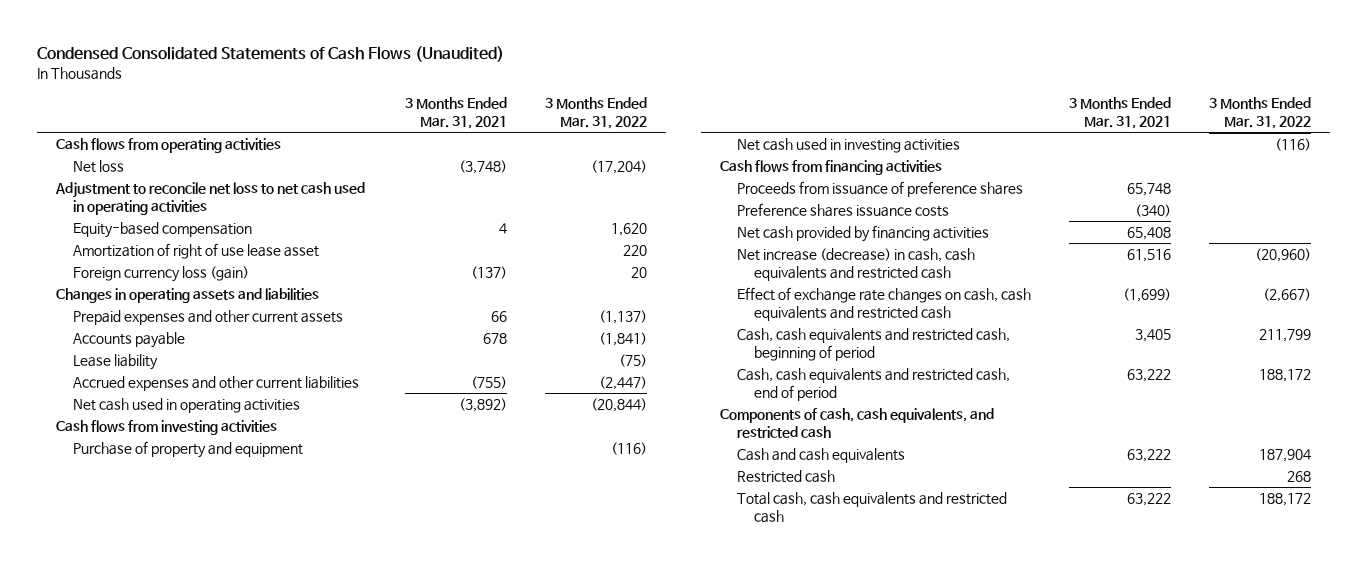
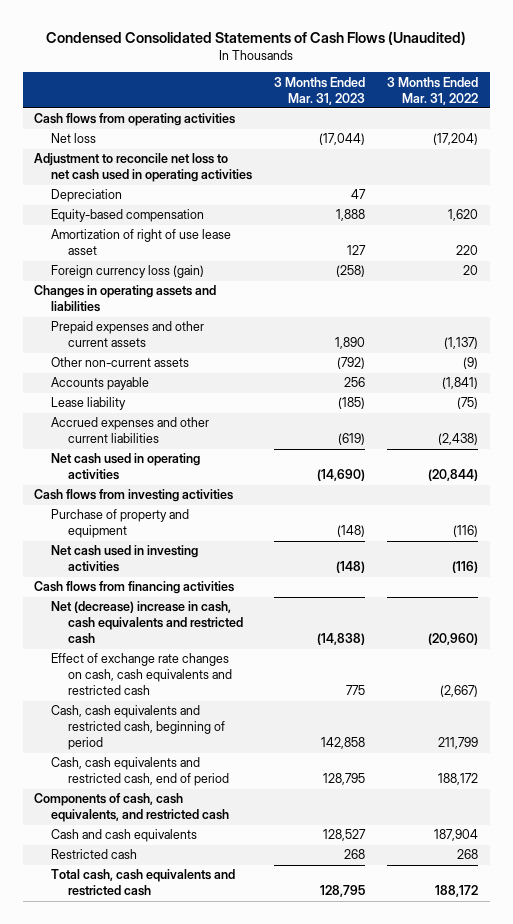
- | 3 Months Ended Mar. 31, 2021 | 3 Months Ended Mar. 31, 2022
+ | 3 Months Ended Mar. 31, 2023 | 3 Months Ended Mar. 31, 2022
+ Depreciation | 47 |
+ Other non-current assets | (792) | (9)
- Accrued expenses and other current liabilities | (755) | (2,447)
+ Accrued expenses and other current liabilities | (619) | (2,438)
- Proceeds from issuance of preference shares | 65,748 |
- Preference shares issuance costs | (340) |
- Net cash provided by financing activities | 65,408 |
- Net increase (decrease) in cash, cash equivalents and restricted cash | 61,516 | (20,960)
+ Net (decrease) increase in cash, cash equivalents and restricted cash | (14,838) | (20,960)

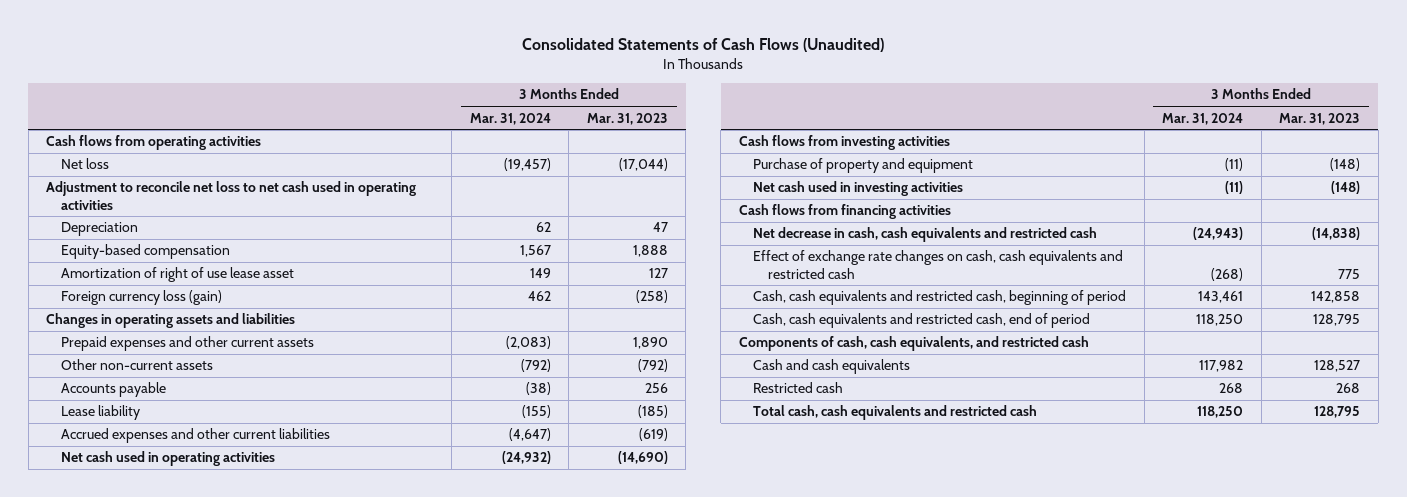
- Condensed Consolidated Statements of Cash Flows (Unaudited)
+ Consolidated Statements of Cash Flows (Unaudited)
- | 3 Months Ended Mar. 31, 2023 | 3 Months Ended Mar. 31, 2022
+ | 3 Months Ended Mar. 31, 2024 | 3 Months Ended Mar. 31, 2023
- Net (decrease) increase in cash, cash equivalents and restricted cash | (14,838) | (20,960)
+ Net decrease in cash, cash equivalents and restricted cash | (24,943) | (14,838)

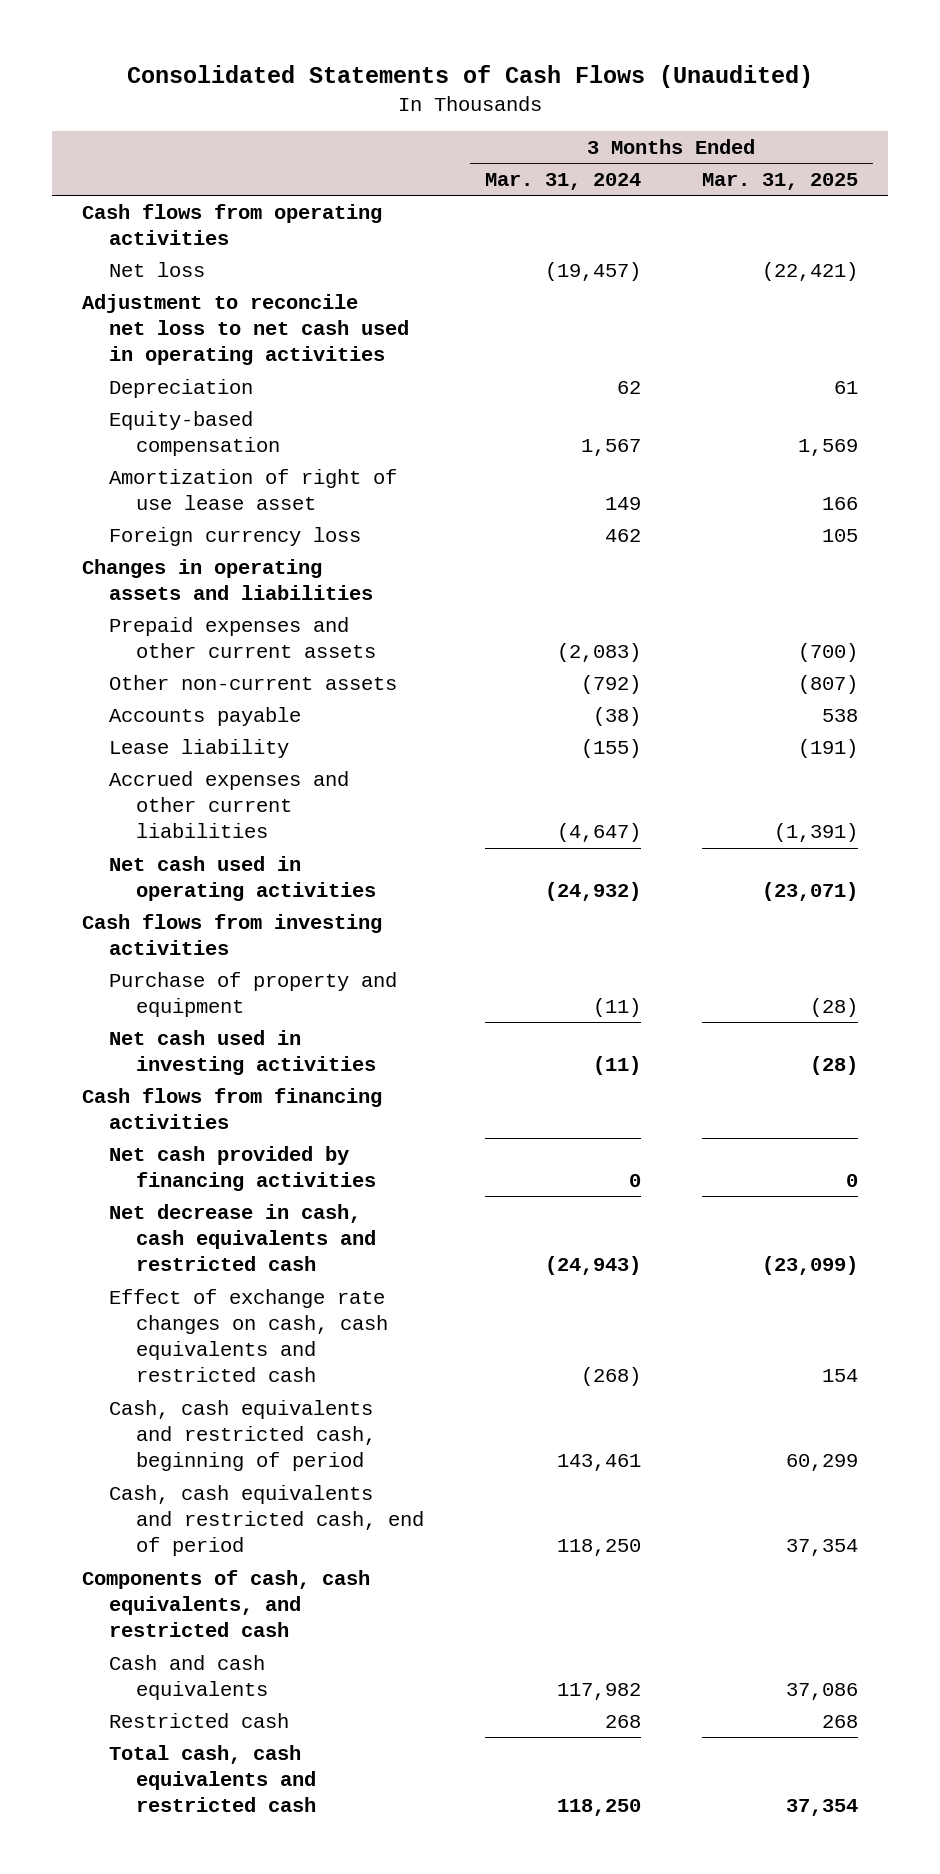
- | 3 Months Ended Mar. 31, 2024 | 3 Months Ended Mar. 31, 2023
+ | 3 Months Ended Mar. 31, 2024 | 3 Months Ended Mar. 31, 2025
- Foreign currency loss (gain) | 462 | (258)
+ Foreign currency loss | 462 | 105
+ Net cash provided by financing activities | 0 | 0

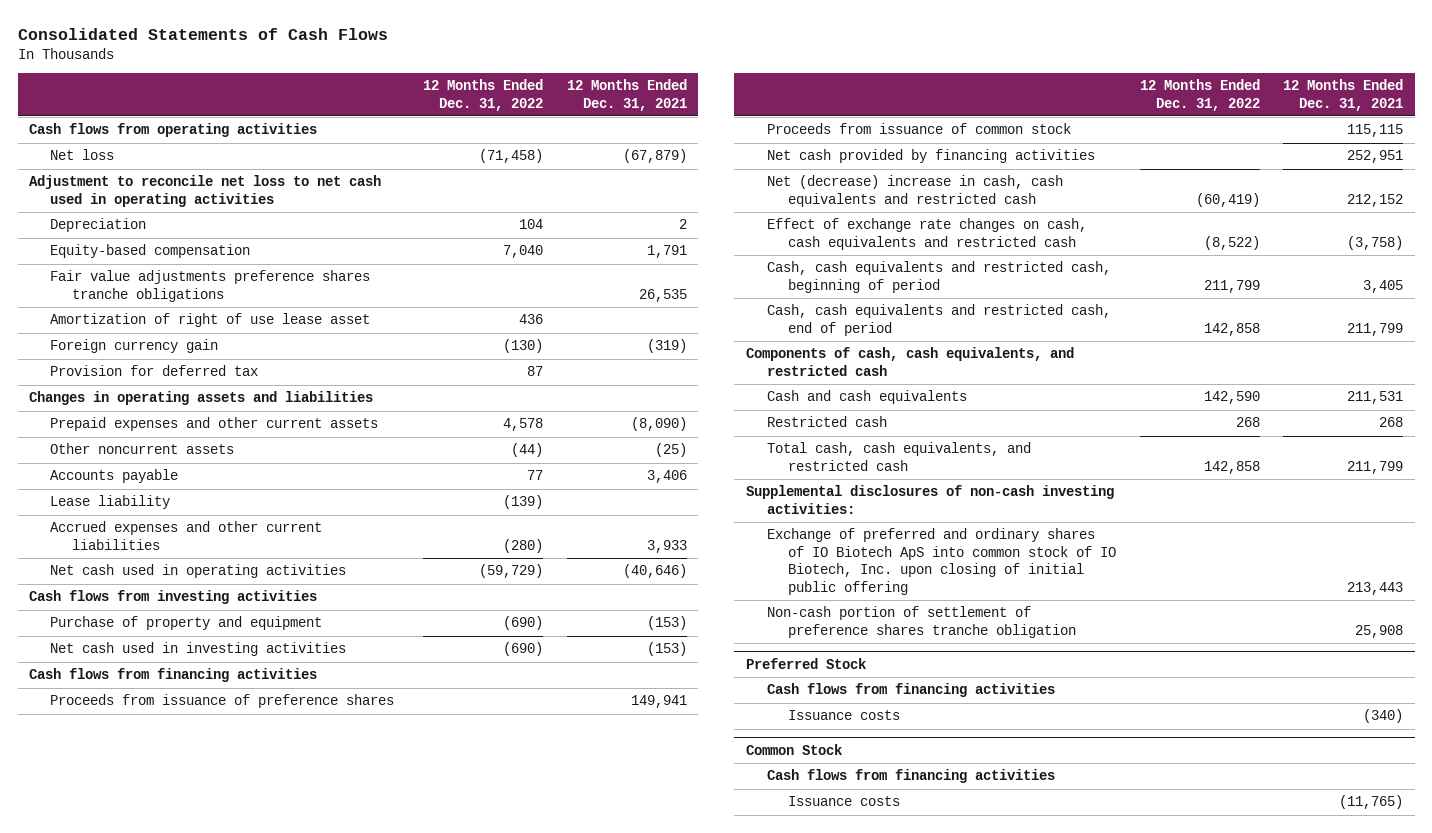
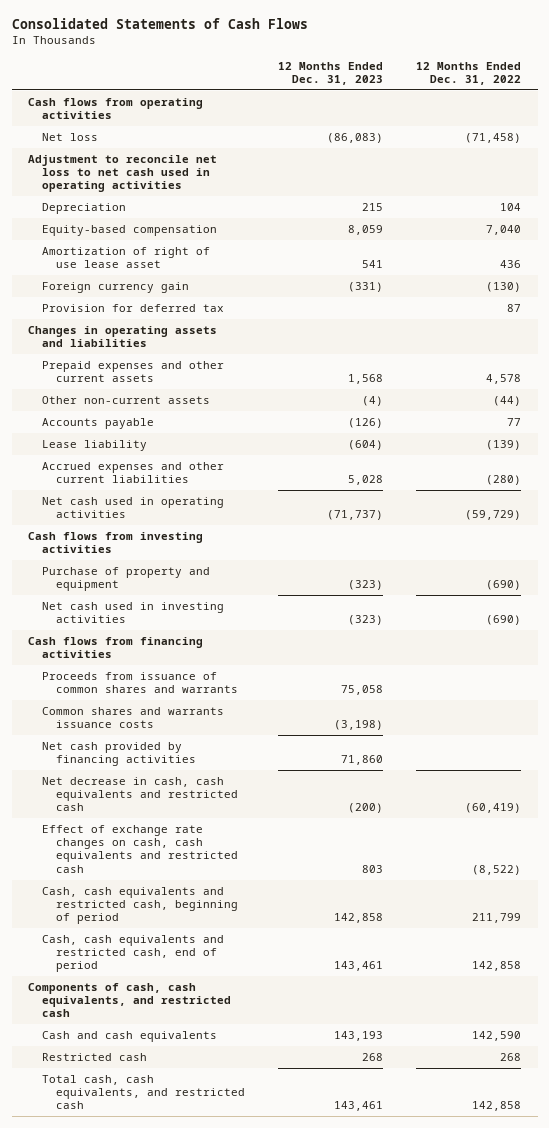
- | 12 Months Ended Dec. 31, 2022 | 12 Months Ended Dec. 31, 2021
+ | 12 Months Ended Dec. 31, 2023 | 12 Months Ended Dec. 31, 2022
- Fair value adjustments preference shares tranche obligations | | 26,535
- Other noncurrent assets | (44) | (25)
+ Other non-current assets | (4) | (44)
- Proceeds from issuance of preference shares | | 149,941
- Proceeds from issuance of common stock | | 115,115
+ Proceeds from issuance of common shares and warrants | 75,058 |
+ Common shares and warrants issuance costs | (3,198) |
- Net (decrease) increase in cash, cash equivalents and restricted cash | (60,419) | 212,152
+ Net decrease in cash, cash equivalents and restricted cash | (200) | (60,419)
- Supplemental disclosures of non-cash investing activities:
- Exchange of preferred and ordinary shares of IO Biotech ApS into common stock of IO Biotech, Inc. upon closing of initial public offering | | 213,443
- Non-cash portion of settlement of preference shares tranche obligation | | 25,908
- Preferred Stock
- Cash flows from financing activities
- Issuance costs | | (340)
- Common Stock
- Cash flows from financing activities
- Issuance costs | | (11,765)

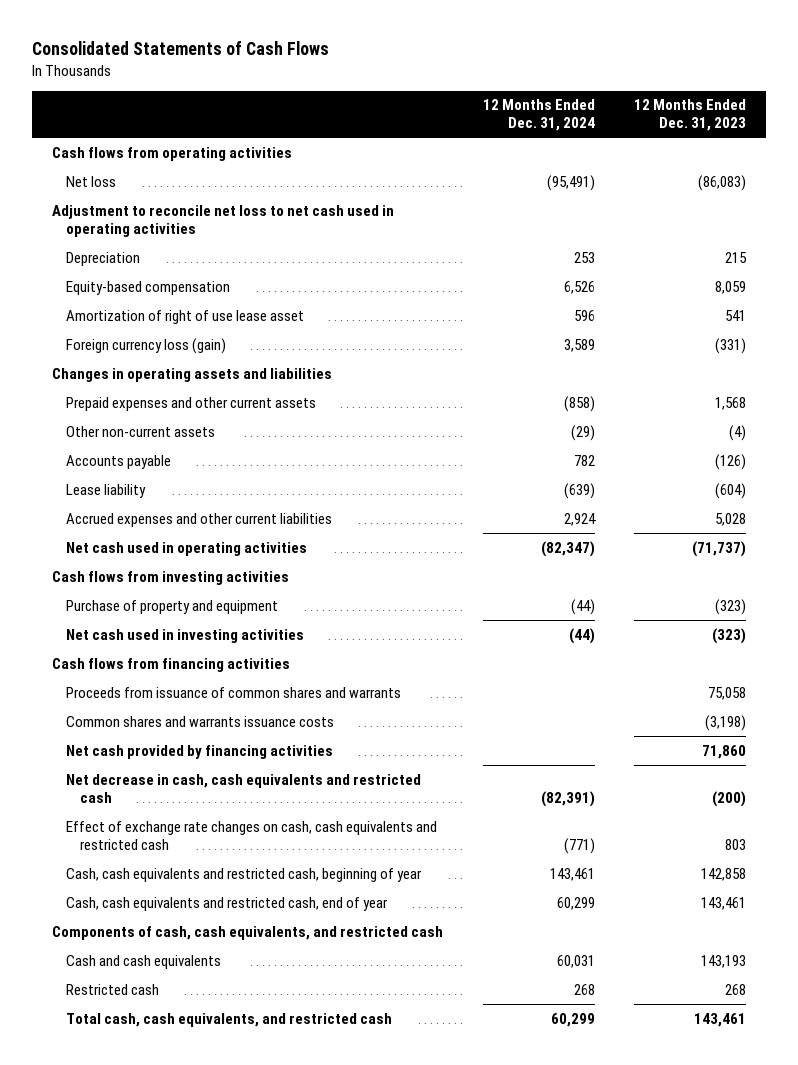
- | 12 Months Ended Dec. 31, 2023 | 12 Months Ended Dec. 31, 2022
+ | 12 Months Ended Dec. 31, 2024 | 12 Months Ended Dec. 31, 2023
- Foreign currency gain | (331) | (130)
- Provision for deferred tax | | 87
+ Foreign currency loss (gain) | 3,589 | (331)
- Cash, cash equivalents and restricted cash, beginning of period | 142,858 | 211,799
- Cash, cash equivalents and restricted cash, end of period | 143,461 | 142,858
+ Cash, cash equivalents and restricted cash, beginning of year | 143,461 | 142,858
+ Cash, cash equivalents and restricted cash, end of year | 60,299 | 143,461

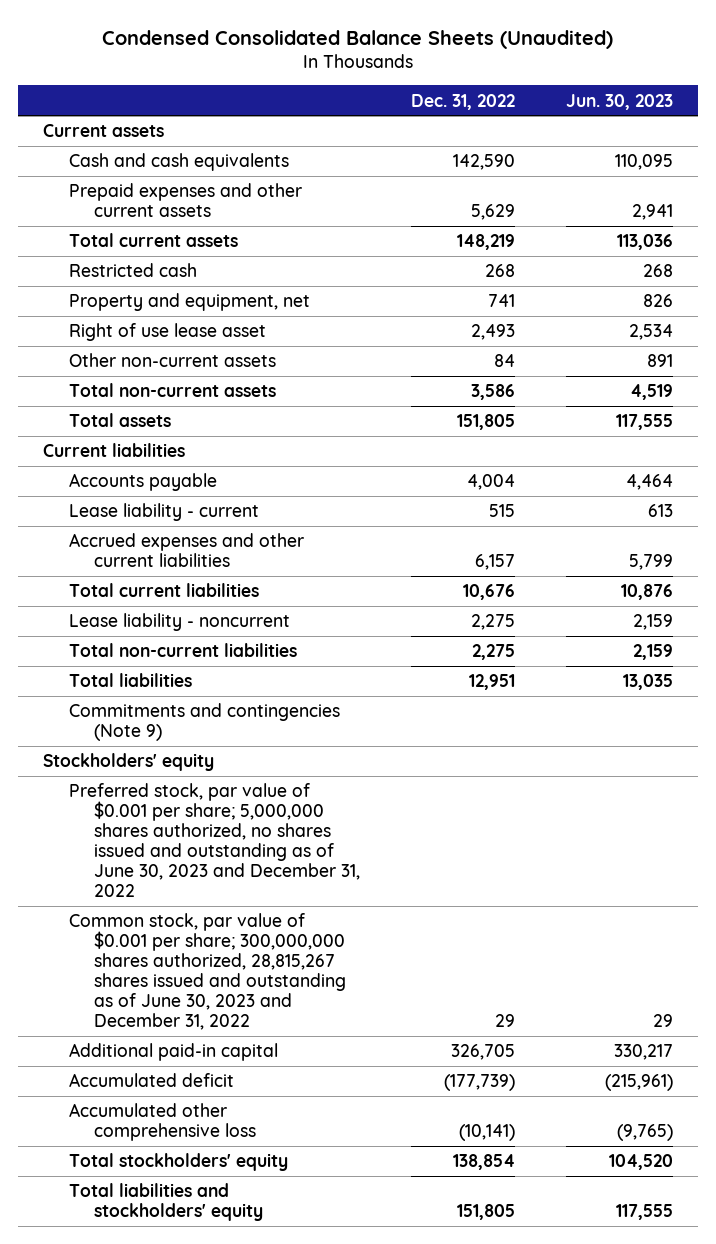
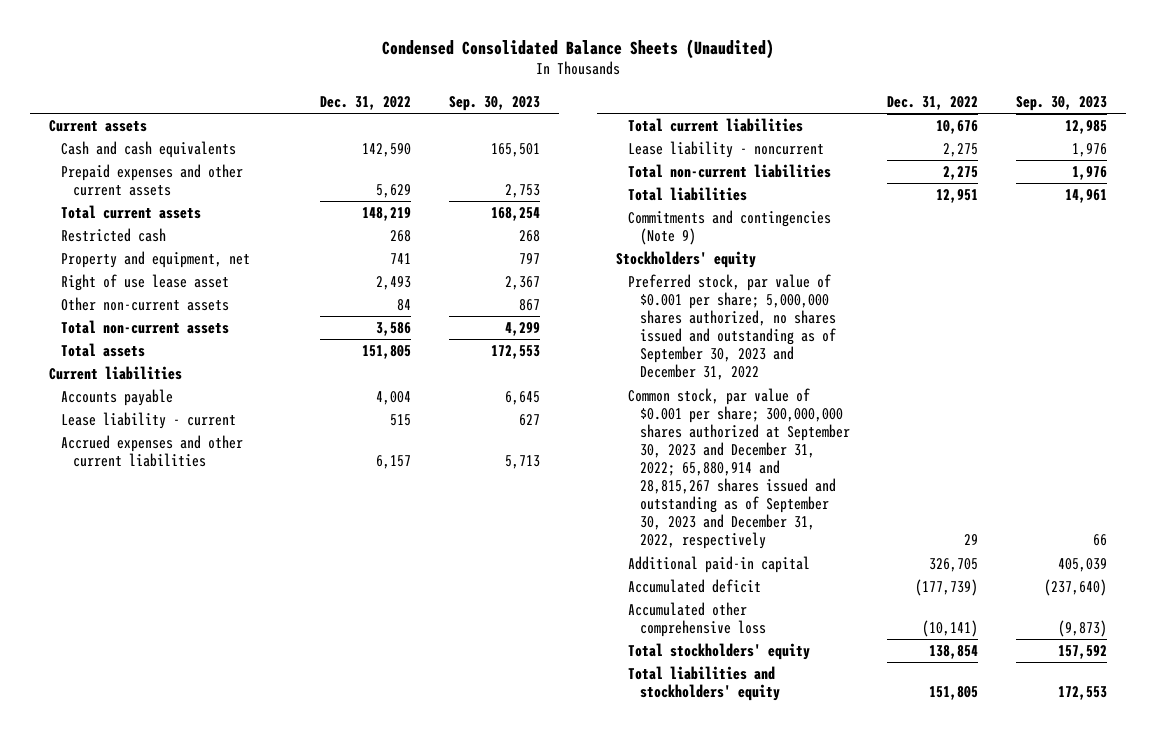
- | Dec. 31, 2022 | Jun. 30, 2023
+ | Dec. 31, 2022 | Sep. 30, 2023
- Preferred stock, par value of $0.001 per share; 5,000,000 shares authorized, no shares issued and outstanding as of June 30, 2023 and December 31, 2022
- Common stock, par value of $0.001 per share; 300,000,000 shares authorized, 28,815,267 shares issued and outstanding as of June 30, 2023 and December 31, 2022 | 29 | 29
+ Preferred stock, par value of $0.001 per share; 5,000,000 shares authorized, no shares issued and outstanding as of September 30, 2023 and December 31, 2022
+ Common stock, par value of $0.001 per share; 300,000,000 shares authorized at September 30, 2023 and December 31, 2022; 65,880,914 and 28,815,267 shares issued and outstanding as of September 30, 2023 and December 31, 2022, respectively | 29 | 66

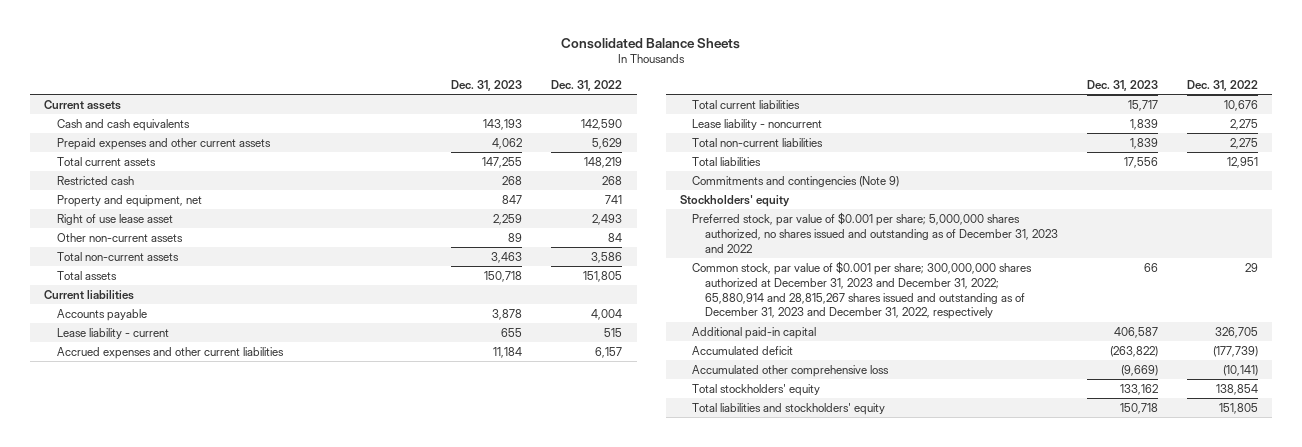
- Condensed Consolidated Balance Sheets (Unaudited)
+ Consolidated Balance Sheets
- | Dec. 31, 2022 | Sep. 30, 2023
+ | Dec. 31, 2023 | Dec. 31, 2022
- Preferred stock, par value of $0.001 per share; 5,000,000 shares authorized, no shares issued and outstanding as of September 30, 2023 and December 31, 2022
- Common stock, par value of $0.001 per share; 300,000,000 shares authorized at September 30, 2023 and December 31, 2022; 65,880,914 and 28,815,267 shares issued and outstanding as of September 30, 2023 and December 31, 2022, respectively | 29 | 66
+ Preferred stock, par value of $0.001 per share; 5,000,000 shares authorized, no shares issued and outstanding as of December 31, 2023 and 2022
+ Common stock, par value of $0.001 per share; 300,000,000 shares authorized at December 31, 2023 and December 31, 2022; 65,880,914 and 28,815,267 shares issued and outstanding as of December 31, 2023 and December 31, 2022, respectively | 66 | 29

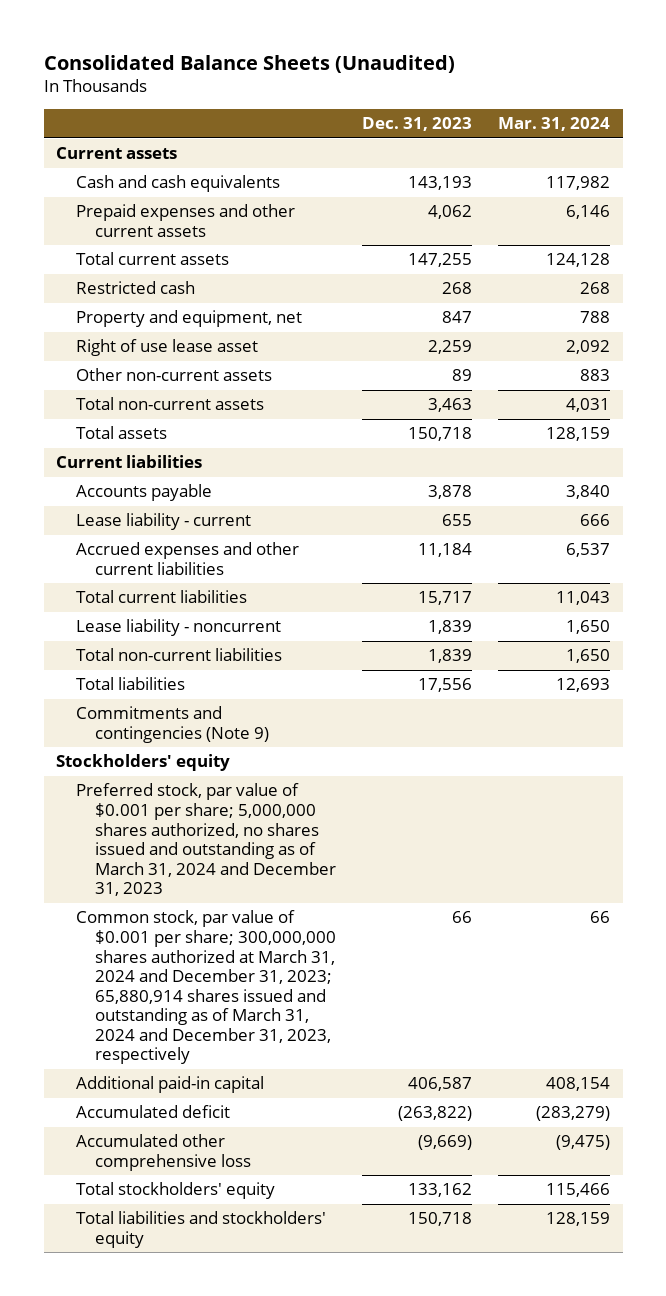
- Consolidated Balance Sheets
+ Consolidated Balance Sheets (Unaudited)
- | Dec. 31, 2023 | Dec. 31, 2022
+ | Dec. 31, 2023 | Mar. 31, 2024
- Preferred stock, par value of $0.001 per share; 5,000,000 shares authorized, no shares issued and outstanding as of December 31, 2023 and 2022
- Common stock, par value of $0.001 per share; 300,000,000 shares authorized at December 31, 2023 and December 31, 2022; 65,880,914 and 28,815,267 shares issued and outstanding as of December 31, 2023 and December 31, 2022, respectively | 66 | 29
+ Preferred stock, par value of $0.001 per share; 5,000,000 shares authorized, no shares issued and outstanding as of March 31, 2024 and December 31, 2023
+ Common stock, par value of $0.001 per share; 300,000,000 shares authorized at March 31, 2024 and December 31, 2023; 65,880,914 shares issued and outstanding as of March 31, 2024 and December 31, 2023, respectively | 66 | 66

